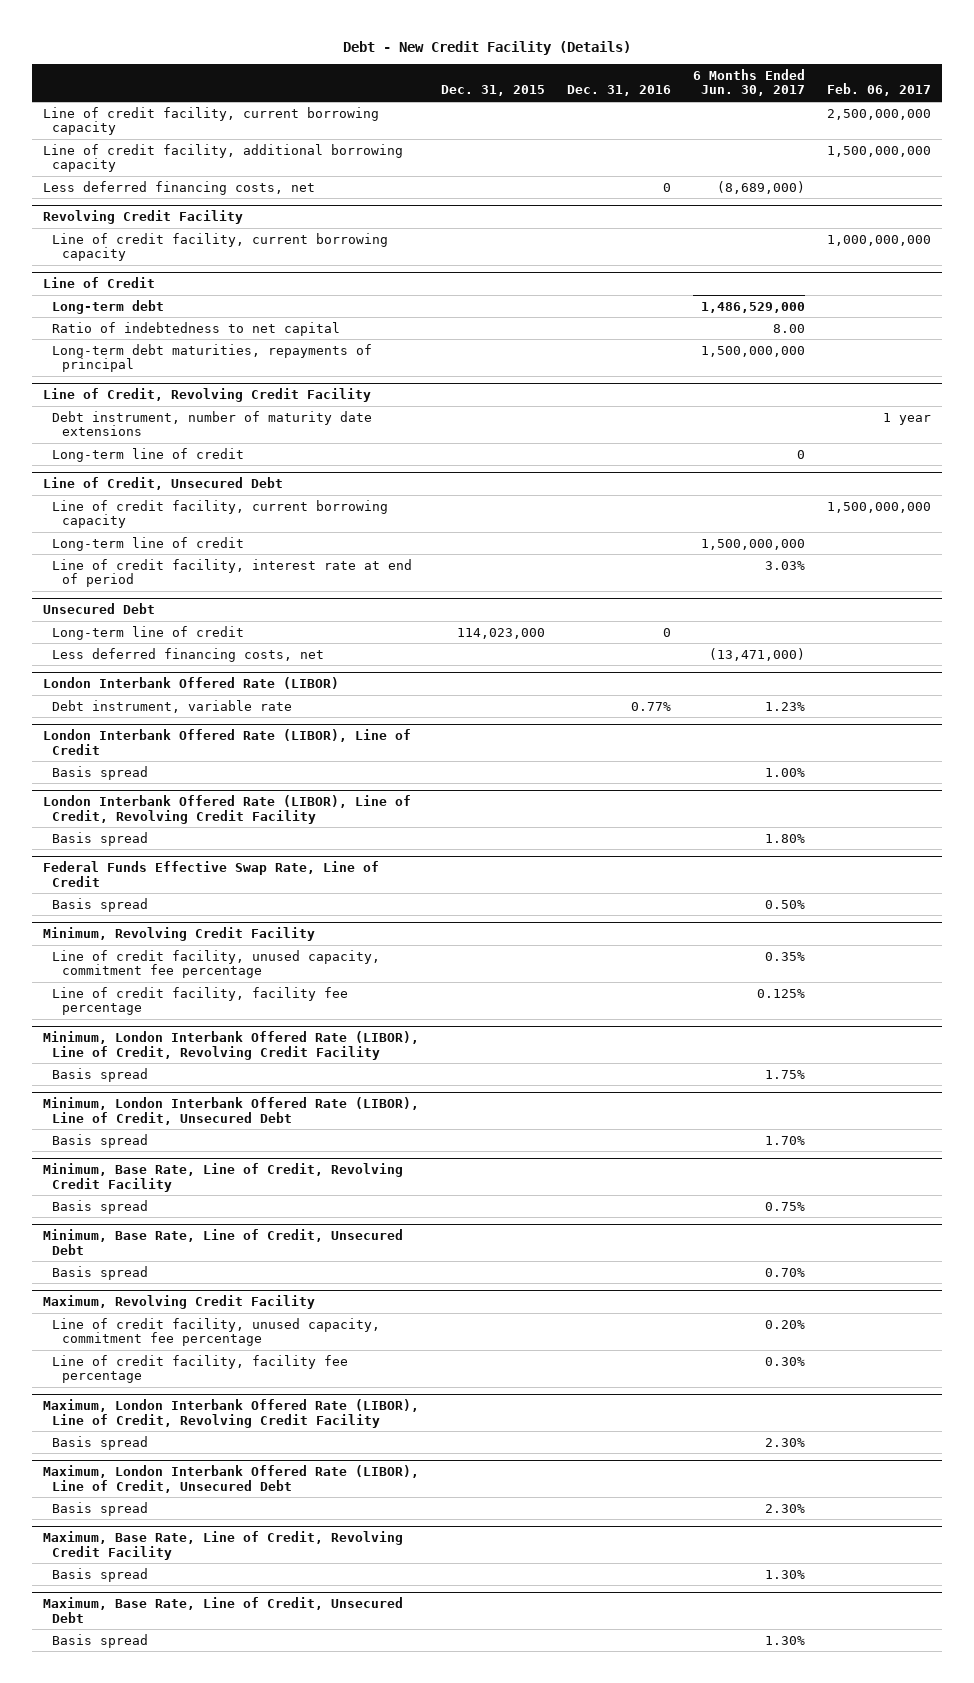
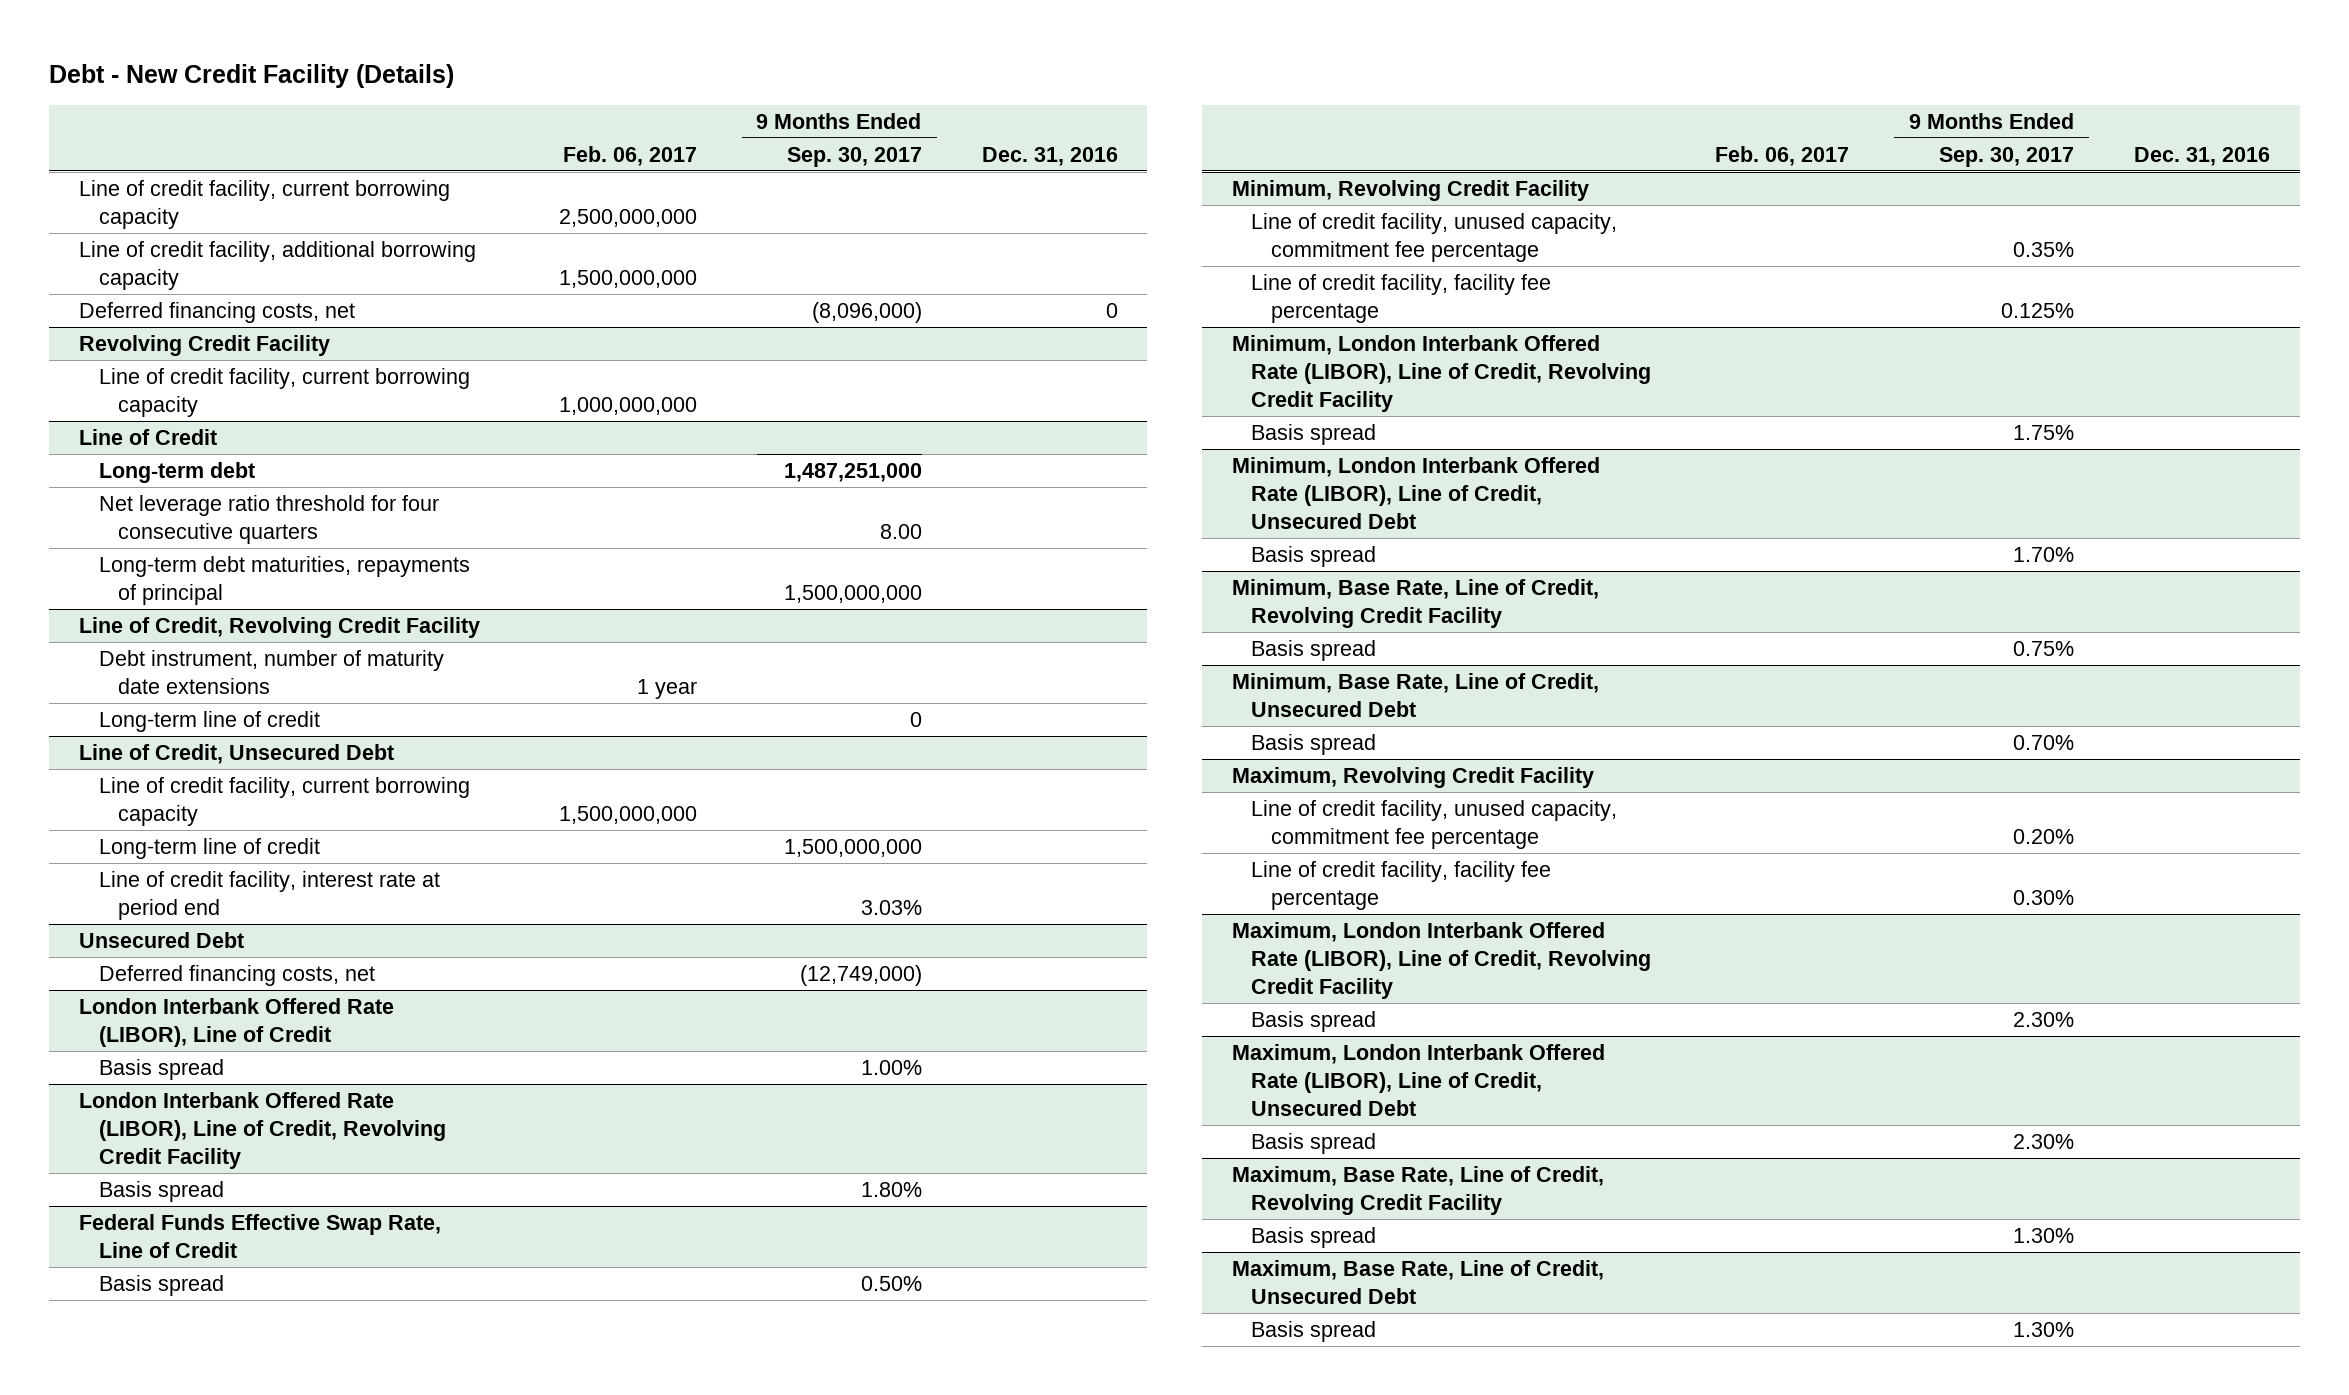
- | Dec. 31, 2015 | Dec. 31, 2016 | 6 Months Ended Jun. 30, 2017 | Feb. 06, 2017
+ | Feb. 06, 2017 | 9 Months Ended Sep. 30, 2017 | Dec. 31, 2016
- Less deferred financing costs, net | | 0 | (8,689,000) |
+ Deferred financing costs, net | | (8,096,000) | 0
@ Line of Credit
- Ratio of indebtedness to net capital | | | 8.00 |
+ Net leverage ratio threshold for four consecutive quarters | | 8.00 |
@ Line of Credit, Unsecured Debt
- Line of credit facility, interest rate at end of period | | | 3.03% |
+ Line of credit facility, interest rate at period end | | 3.03% |
@ Unsecured Debt
- Long-term line of credit | 114,023,000 | 0 | |
- Less deferred financing costs, net | | | (13,471,000) |
- London Interbank Offered Rate (LIBOR)
- Debt instrument, variable rate | | 0.77% | 1.23% |
@ Unsecured Debt
+ Deferred financing costs, net | | (12,749,000) |

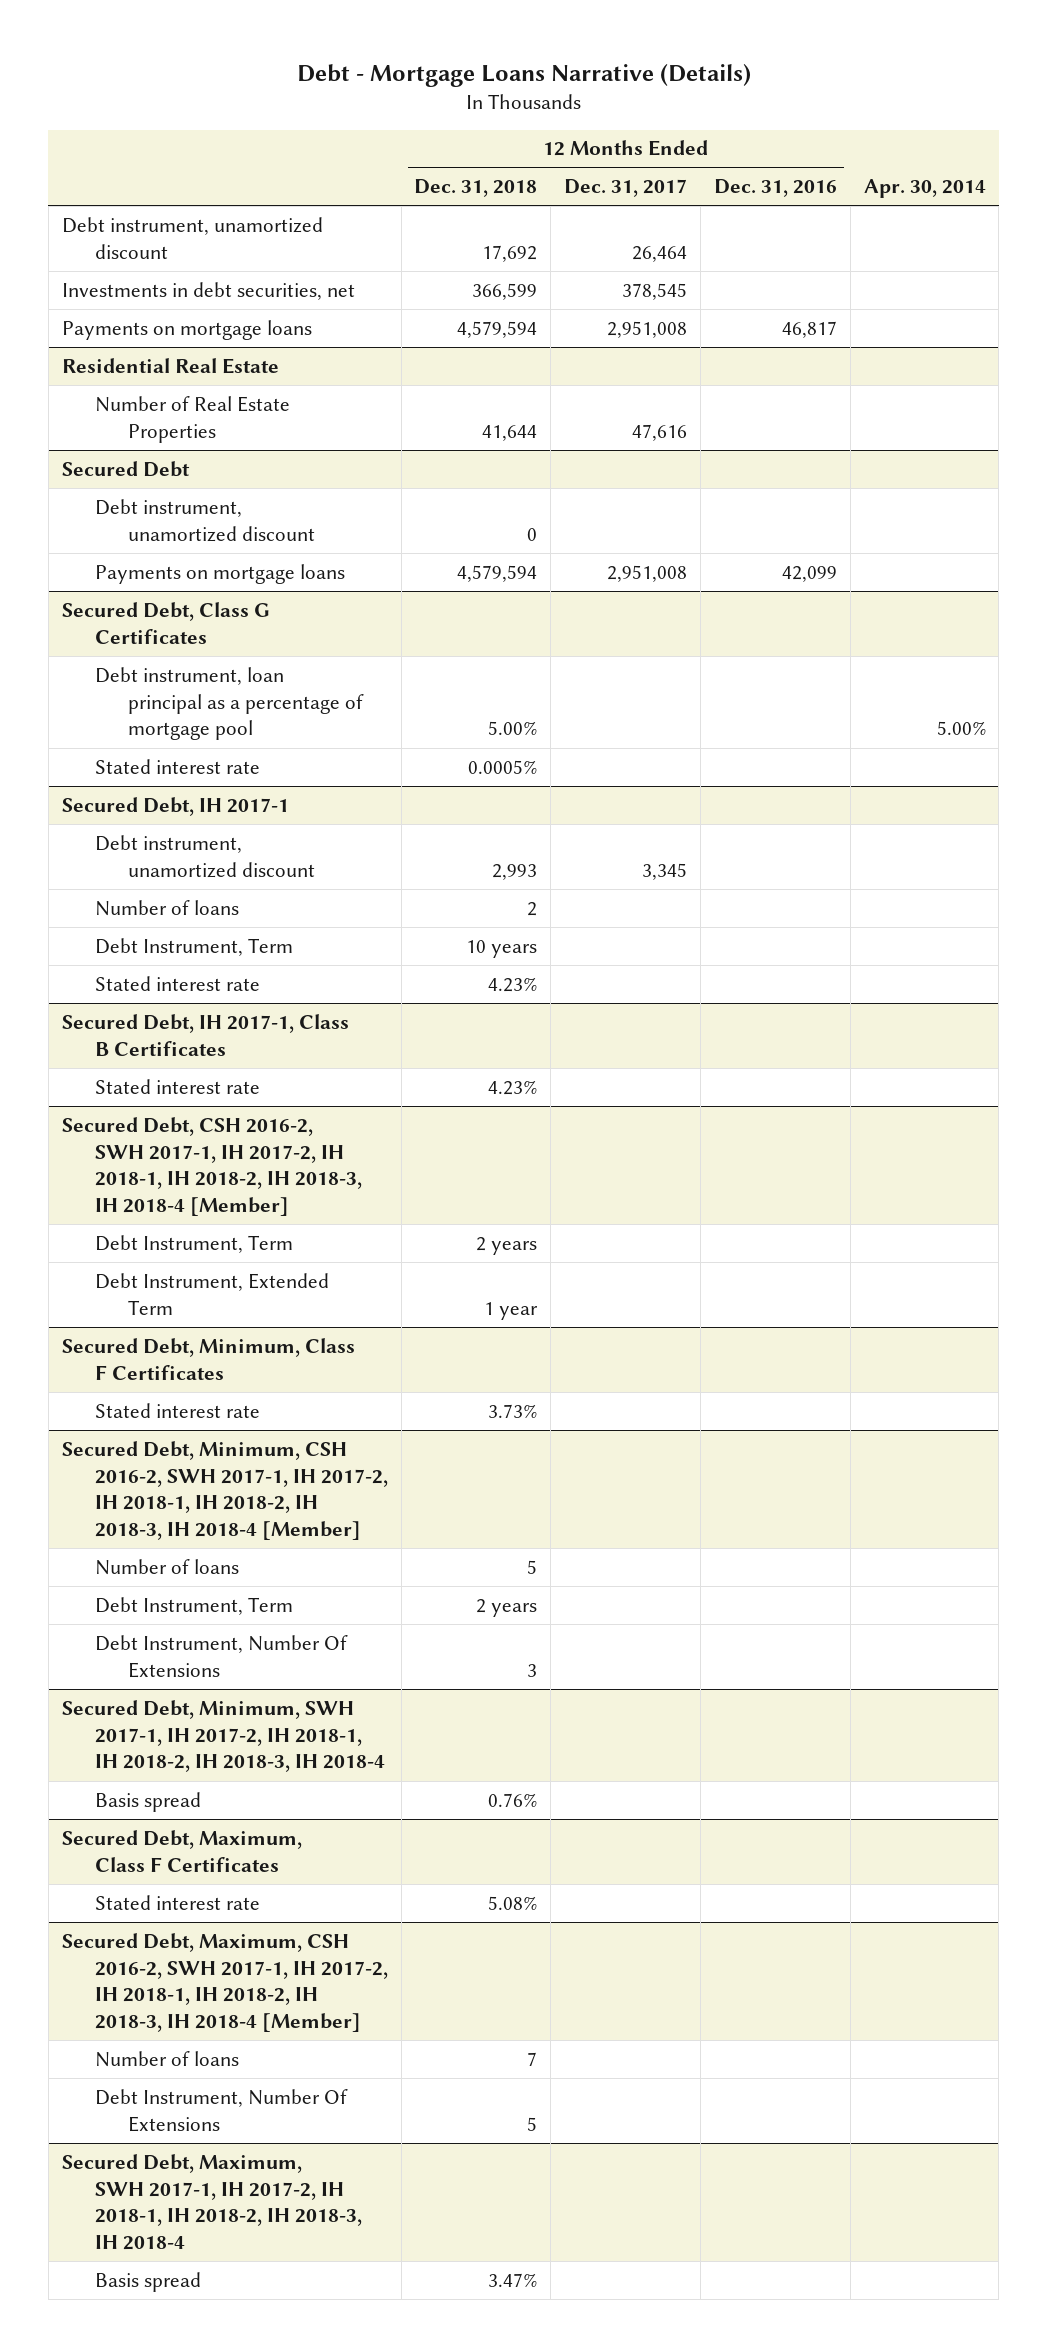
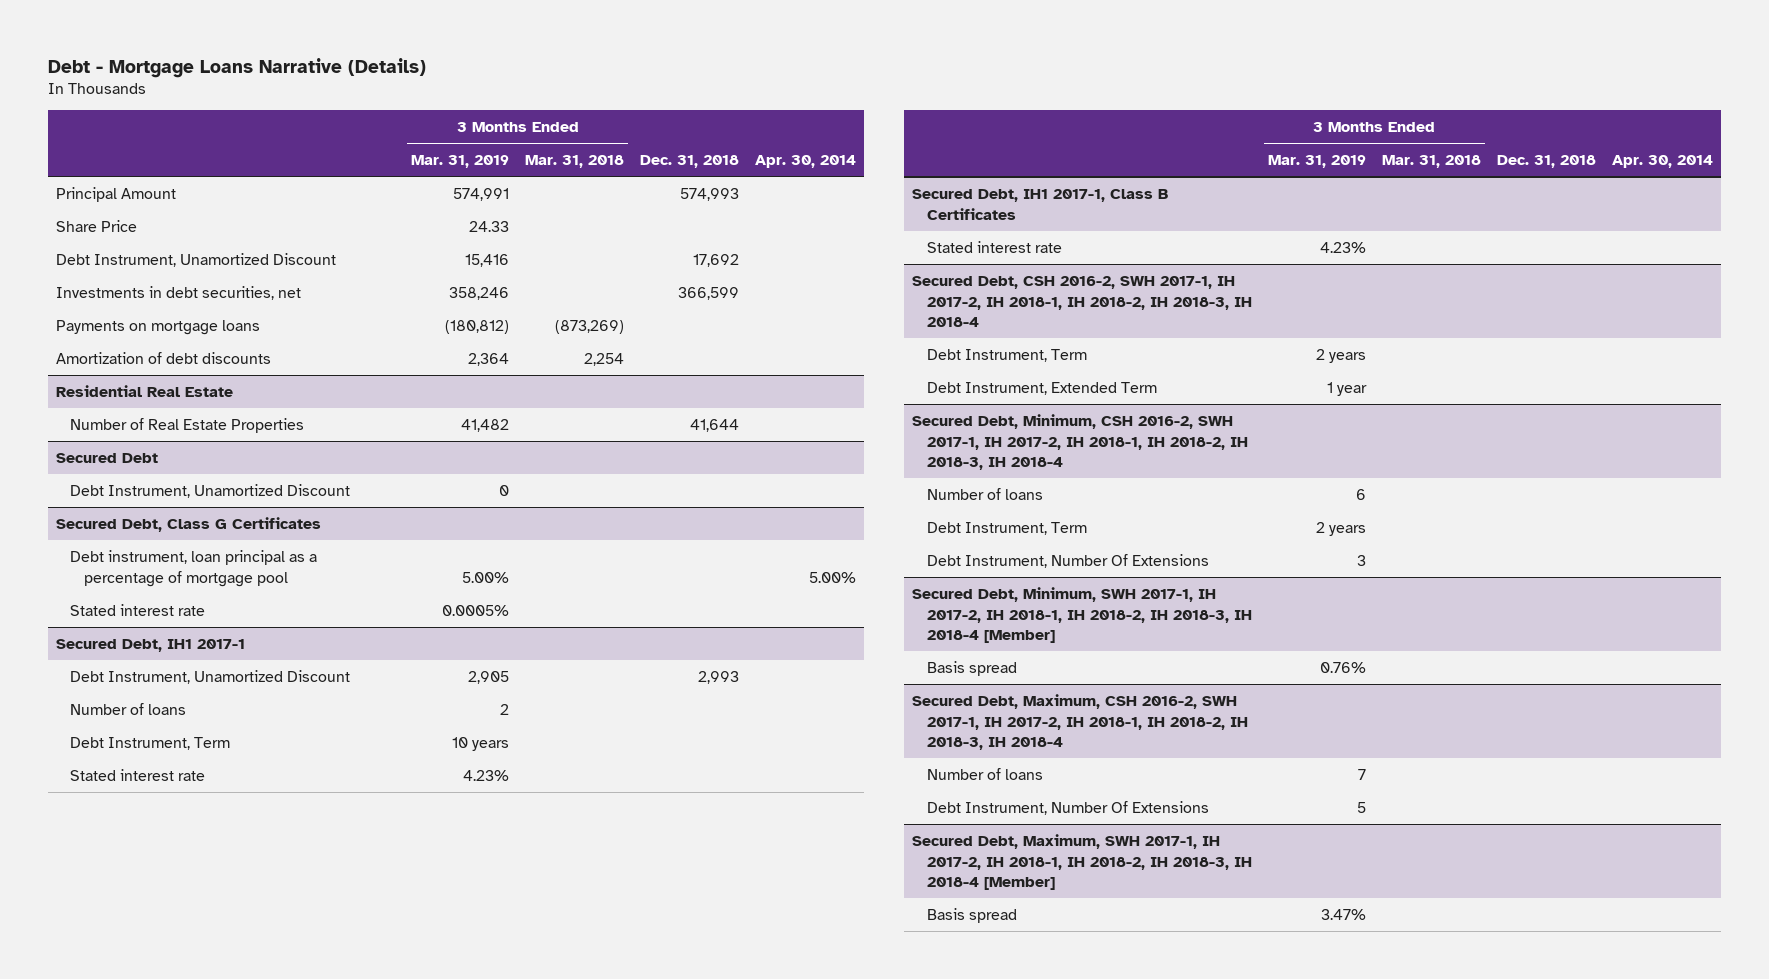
- | 12 Months Ended Dec. 31, 2018 | 12 Months Ended Dec. 31, 2017 | 12 Months Ended Dec. 31, 2016 | Apr. 30, 2014
+ | 3 Months Ended Mar. 31, 2019 | 3 Months Ended Mar. 31, 2018 | Dec. 31, 2018 | Apr. 30, 2014
- Debt instrument, unamortized discount | 17,692 | 26,464 | |
+ Principal Amount | 574,991 | | 574,993 |
+ Share Price | 24.33 | | |
+ Debt Instrument, Unamortized Discount | 15,416 | | 17,692 |
+ Amortization of debt discounts | 2,364 | 2,254 | |
@ Secured Debt
- Debt instrument, unamortized discount | 0 | | |
- Payments on mortgage loans | 4,579,594 | 2,951,008 | 42,099 |
+ Debt Instrument, Unamortized Discount | 0 | | |
- Secured Debt, IH 2017-1
- Debt instrument, unamortized discount | 2,993 | 3,345 | |
+ Secured Debt, IH1 2017-1
+ Debt Instrument, Unamortized Discount | 2,905 | | 2,993 |
- Secured Debt, IH 2017-1, Class B Certificates
+ Secured Debt, IH1 2017-1, Class B Certificates
- Secured Debt, CSH 2016-2, SWH 2017-1, IH 2017-2, IH 2018-1, IH 2018-2, IH 2018-3, IH 2018-4 [Member]
+ Secured Debt, CSH 2016-2, SWH 2017-1, IH 2017-2, IH 2018-1, IH 2018-2, IH 2018-3, IH 2018-4
- Secured Debt, Minimum, Class F Certificates
- Stated interest rate | 3.73% | | |
- Secured Debt, Minimum, CSH 2016-2, SWH 2017-1, IH 2017-2, IH 2018-1, IH 2018-2, IH 2018-3, IH 2018-4 [Member]
+ Secured Debt, Minimum, CSH 2016-2, SWH 2017-1, IH 2017-2, IH 2018-1, IH 2018-2, IH 2018-3, IH 2018-4
- Secured Debt, Minimum, SWH 2017-1, IH 2017-2, IH 2018-1, IH 2018-2, IH 2018-3, IH 2018-4
+ Secured Debt, Minimum, SWH 2017-1, IH 2017-2, IH 2018-1, IH 2018-2, IH 2018-3, IH 2018-4 [Member]
- Secured Debt, Maximum, Class F Certificates
- Stated interest rate | 5.08% | | |
- Secured Debt, Maximum, CSH 2016-2, SWH 2017-1, IH 2017-2, IH 2018-1, IH 2018-2, IH 2018-3, IH 2018-4 [Member]
+ Secured Debt, Maximum, CSH 2016-2, SWH 2017-1, IH 2017-2, IH 2018-1, IH 2018-2, IH 2018-3, IH 2018-4
- Secured Debt, Maximum, SWH 2017-1, IH 2017-2, IH 2018-1, IH 2018-2, IH 2018-3, IH 2018-4
+ Secured Debt, Maximum, SWH 2017-1, IH 2017-2, IH 2018-1, IH 2018-2, IH 2018-3, IH 2018-4 [Member]

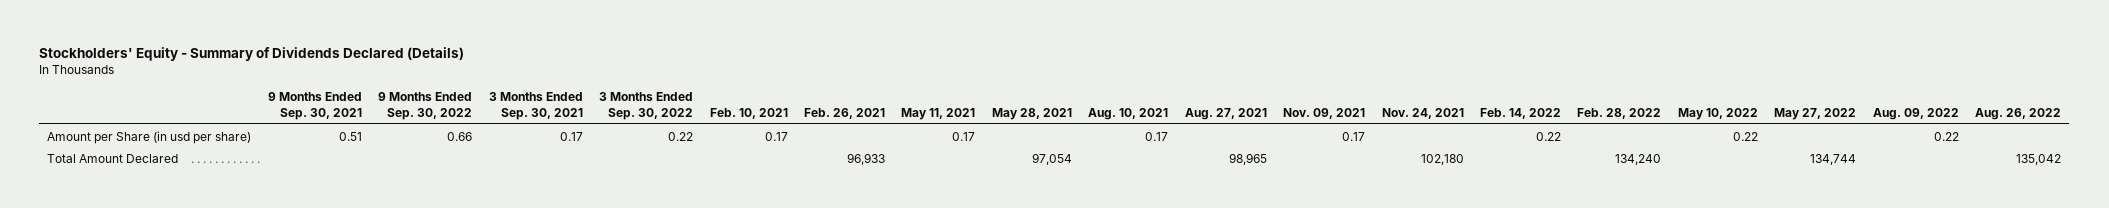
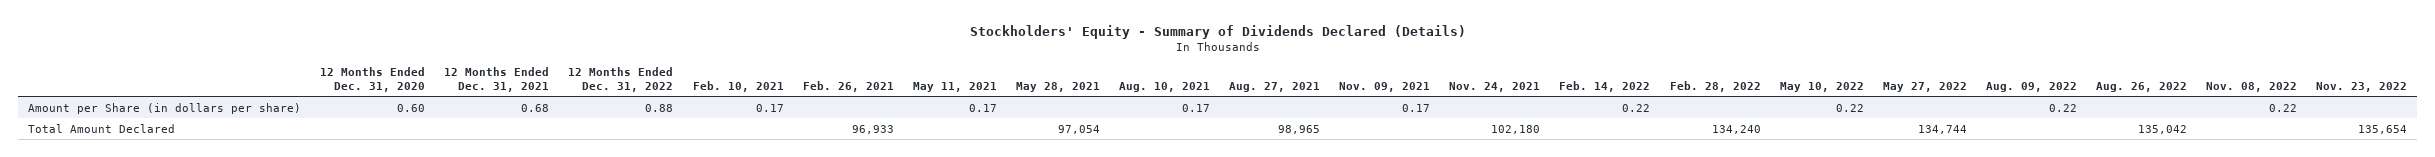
- | 9 Months Ended Sep. 30, 2021 | 9 Months Ended Sep. 30, 2022 | 3 Months Ended Sep. 30, 2021 | 3 Months Ended Sep. 30, 2022 | Feb. 10, 2021 | Feb. 26, 2021 | May 11, 2021 | May 28, 2021 | Aug. 10, 2021 | Aug. 27, 2021 | Nov. 09, 2021 | Nov. 24, 2021 | Feb. 14, 2022 | Feb. 28, 2022 | May 10, 2022 | May 27, 2022 | Aug. 09, 2022 | Aug. 26, 2022
+ | 12 Months Ended Dec. 31, 2020 | 12 Months Ended Dec. 31, 2021 | 12 Months Ended Dec. 31, 2022 | Feb. 10, 2021 | Feb. 26, 2021 | May 11, 2021 | May 28, 2021 | Aug. 10, 2021 | Aug. 27, 2021 | Nov. 09, 2021 | Nov. 24, 2021 | Feb. 14, 2022 | Feb. 28, 2022 | May 10, 2022 | May 27, 2022 | Aug. 09, 2022 | Aug. 26, 2022 | Nov. 08, 2022 | Nov. 23, 2022
- Amount per Share (in usd per share) | 0.51 | 0.66 | 0.17 | 0.22 | 0.17 | | 0.17 | | 0.17 | | 0.17 | | 0.22 | | 0.22 | | 0.22 |
+ Amount per Share (in dollars per share) | 0.60 | 0.68 | 0.88 | 0.17 | | 0.17 | | 0.17 | | 0.17 | | 0.22 | | 0.22 | | 0.22 | | 0.22 |

